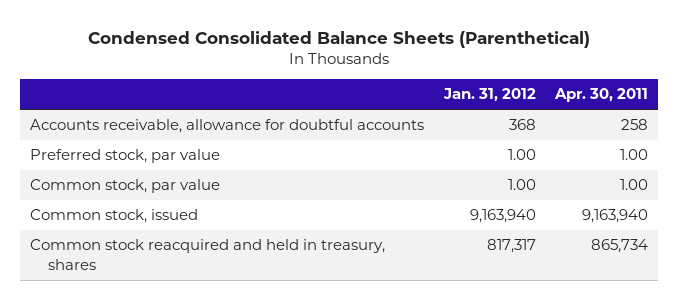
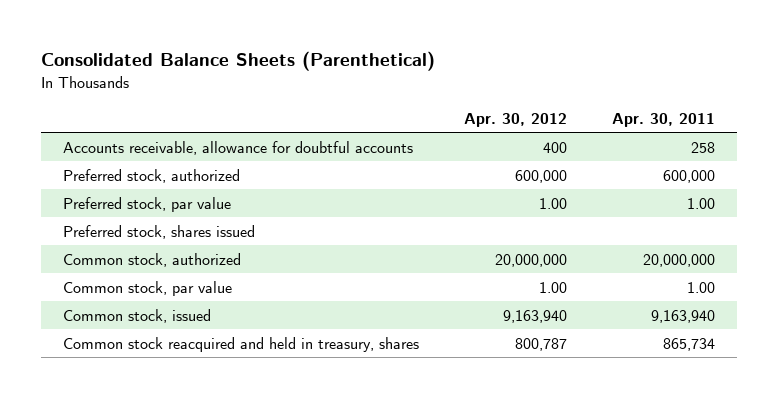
- Condensed Consolidated Balance Sheets (Parenthetical)
+ Consolidated Balance Sheets (Parenthetical)
- | Jan. 31, 2012 | Apr. 30, 2011
+ | Apr. 30, 2012 | Apr. 30, 2011
+ Preferred stock, authorized | 600,000 | 600,000
+ Preferred stock, shares issued
+ Common stock, authorized | 20,000,000 | 20,000,000

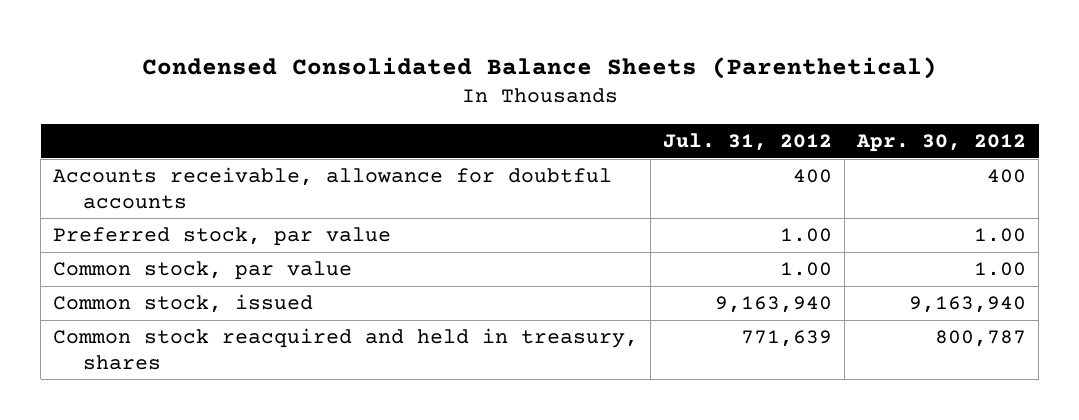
- Consolidated Balance Sheets (Parenthetical)
+ Condensed Consolidated Balance Sheets (Parenthetical)
- | Apr. 30, 2012 | Apr. 30, 2011
+ | Jul. 31, 2012 | Apr. 30, 2012
- Preferred stock, authorized | 600,000 | 600,000
- Preferred stock, shares issued
- Common stock, authorized | 20,000,000 | 20,000,000

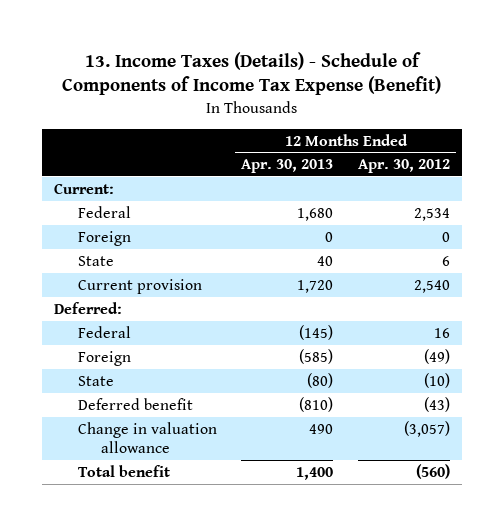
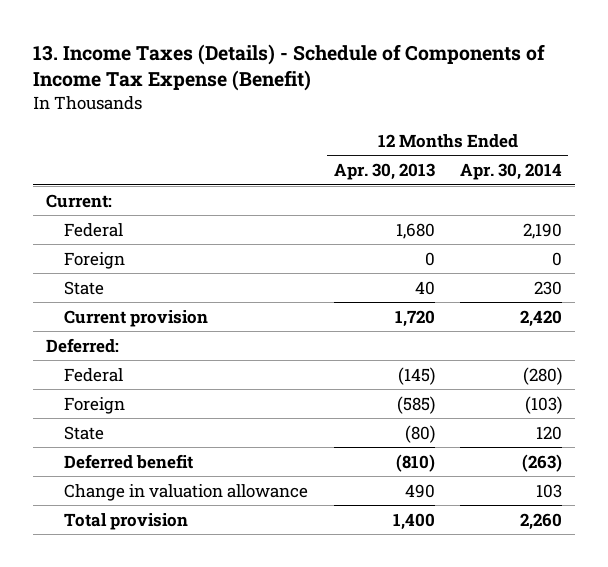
- | 12 Months Ended Apr. 30, 2013 | 12 Months Ended Apr. 30, 2012
+ | 12 Months Ended Apr. 30, 2013 | 12 Months Ended Apr. 30, 2014
- Total benefit | 1,400 | (560)
+ Total provision | 1,400 | 2,260

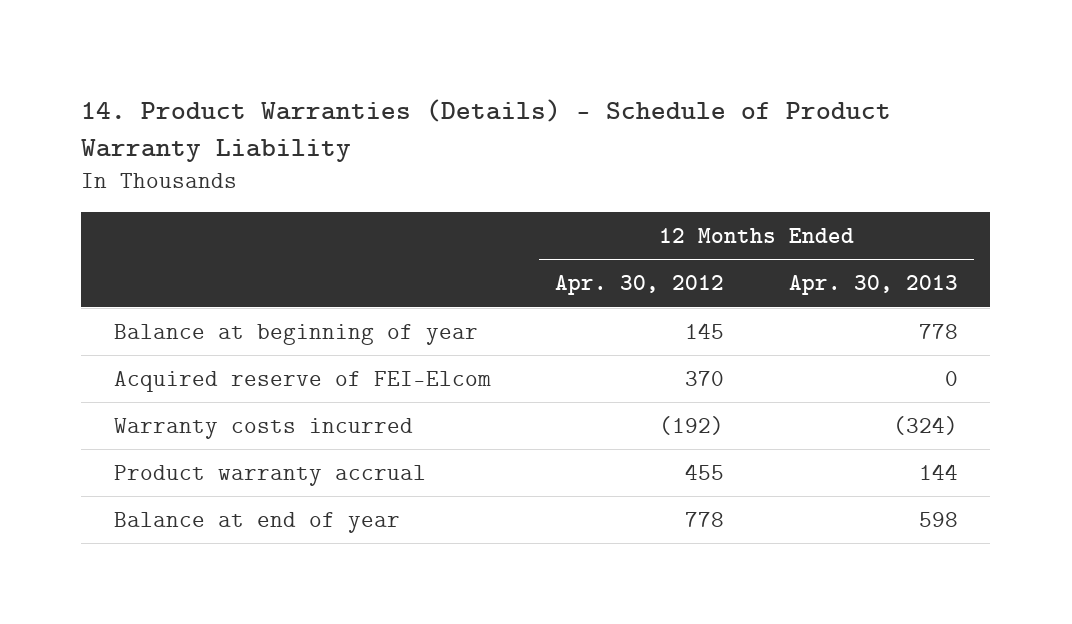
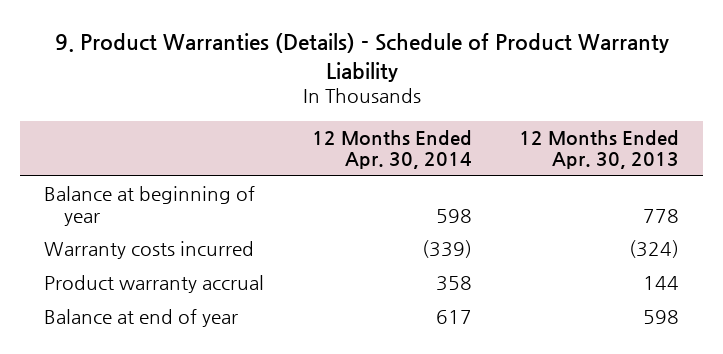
- 14. Product Warranties (Details) - Schedule of Product Warranty Liability
+ 9. Product Warranties (Details) - Schedule of Product Warranty Liability
- | 12 Months Ended Apr. 30, 2012 | 12 Months Ended Apr. 30, 2013
+ | 12 Months Ended Apr. 30, 2014 | 12 Months Ended Apr. 30, 2013
- Acquired reserve of FEI-Elcom | 370 | 0

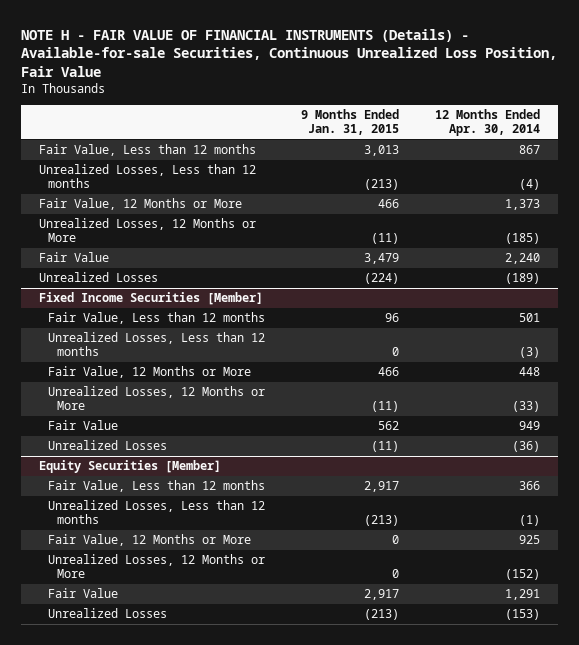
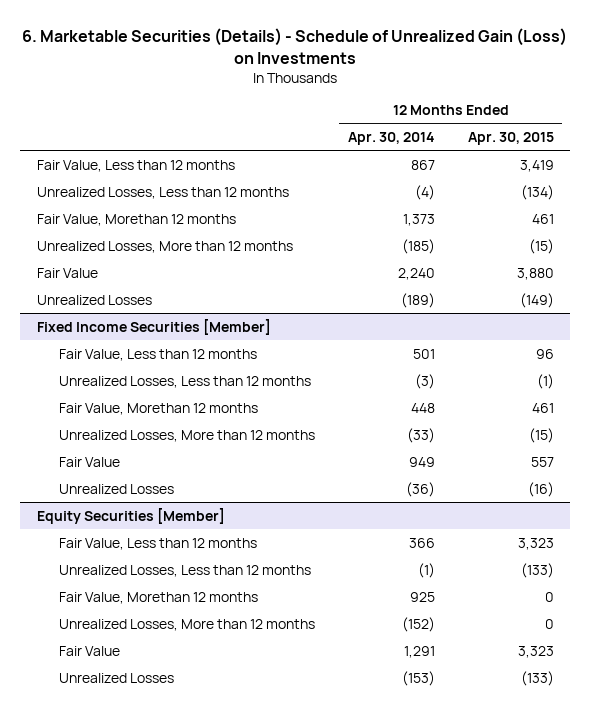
- NOTE H - FAIR VALUE OF FINANCIAL INSTRUMENTS (Details) - Available-for-sale Securities, Continuous Unrealized Loss Position, Fair Value
+ 6. Marketable Securities (Details) - Schedule of Unrealized Gain (Loss) on Investments
- | 9 Months Ended Jan. 31, 2015 | 12 Months Ended Apr. 30, 2014
+ | 12 Months Ended Apr. 30, 2014 | 12 Months Ended Apr. 30, 2015
- Fair Value, 12 Months or More | 466 | 1,373
- Unrealized Losses, 12 Months or More | (11) | (185)
+ Fair Value, Morethan 12 months | 1,373 | 461
+ Unrealized Losses, More than 12 months | (185) | (15)
@ Fixed Income Securities [Member]
- Fair Value, 12 Months or More | 466 | 448
- Unrealized Losses, 12 Months or More | (11) | (33)
+ Fair Value, Morethan 12 months | 448 | 461
+ Unrealized Losses, More than 12 months | (33) | (15)
@ Equity Securities [Member]
- Fair Value, 12 Months or More | 0 | 925
- Unrealized Losses, 12 Months or More | 0 | (152)
+ Fair Value, Morethan 12 months | 925 | 0
+ Unrealized Losses, More than 12 months | (152) | 0

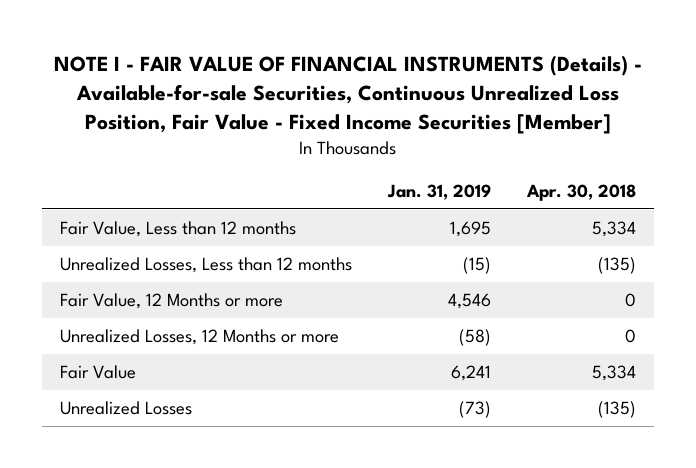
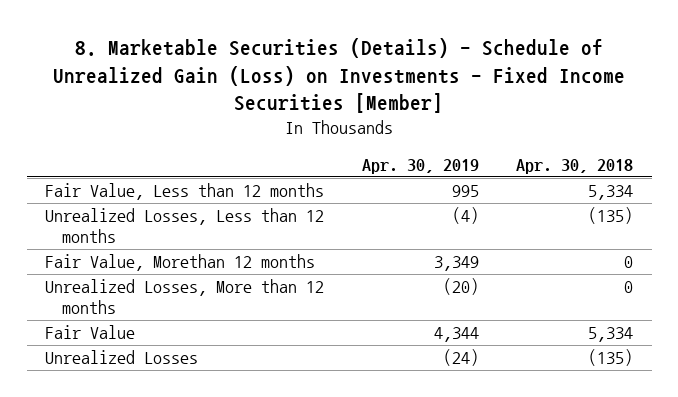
- NOTE I - FAIR VALUE OF FINANCIAL INSTRUMENTS (Details) - Available-for-sale Securities, Continuous Unrealized Loss Position, Fair Value - Fixed Income Securities [Member]
+ 8. Marketable Securities (Details) - Schedule of Unrealized Gain (Loss) on Investments - Fixed Income Securities [Member]
- | Jan. 31, 2019 | Apr. 30, 2018
+ | Apr. 30, 2019 | Apr. 30, 2018
- Fair Value, 12 Months or more | 4,546 | 0
- Unrealized Losses, 12 Months or more | (58) | 0
+ Fair Value, Morethan 12 months | 3,349 | 0
+ Unrealized Losses, More than 12 months | (20) | 0

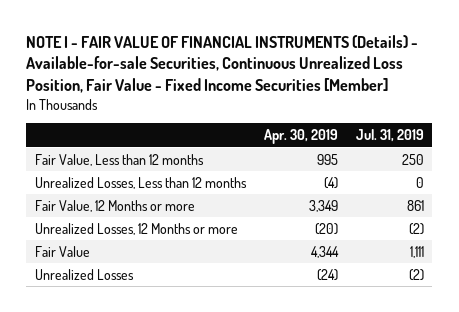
- 8. Marketable Securities (Details) - Schedule of Unrealized Gain (Loss) on Investments - Fixed Income Securities [Member]
+ NOTE I - FAIR VALUE OF FINANCIAL INSTRUMENTS (Details) - Available-for-sale Securities, Continuous Unrealized Loss Position, Fair Value - Fixed Income Securities [Member]
- | Apr. 30, 2019 | Apr. 30, 2018
+ | Apr. 30, 2019 | Jul. 31, 2019
- Fair Value, Morethan 12 months | 3,349 | 0
- Unrealized Losses, More than 12 months | (20) | 0
+ Fair Value, 12 Months or more | 3,349 | 861
+ Unrealized Losses, 12 Months or more | (20) | (2)

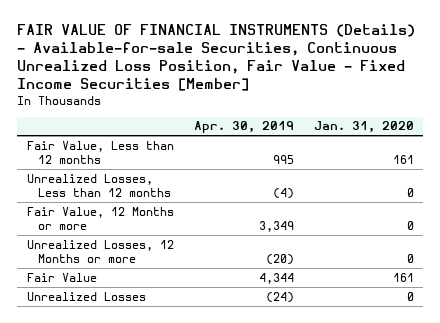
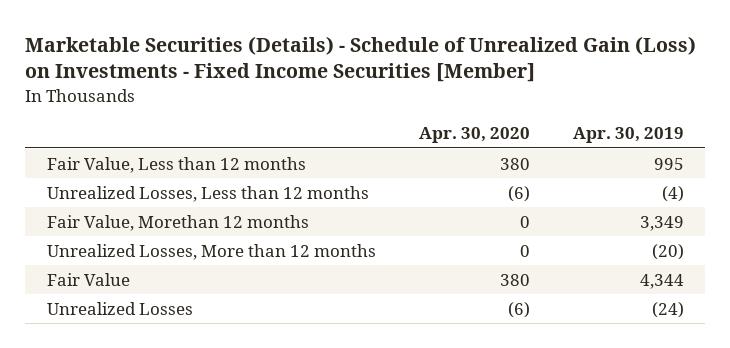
- FAIR VALUE OF FINANCIAL INSTRUMENTS (Details) - Available-for-sale Securities, Continuous Unrealized Loss Position, Fair Value - Fixed Income Securities [Member]
+ Marketable Securities (Details) - Schedule of Unrealized Gain (Loss) on Investments - Fixed Income Securities [Member]
- | Apr. 30, 2019 | Jan. 31, 2020
+ | Apr. 30, 2020 | Apr. 30, 2019
- Fair Value, 12 Months or more | 3,349 | 0
- Unrealized Losses, 12 Months or more | (20) | 0
+ Fair Value, Morethan 12 months | 0 | 3,349
+ Unrealized Losses, More than 12 months | 0 | (20)

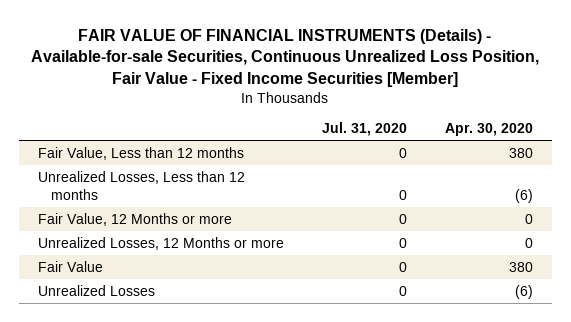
- Marketable Securities (Details) - Schedule of Unrealized Gain (Loss) on Investments - Fixed Income Securities [Member]
+ FAIR VALUE OF FINANCIAL INSTRUMENTS (Details) - Available-for-sale Securities, Continuous Unrealized Loss Position, Fair Value - Fixed Income Securities [Member]
- | Apr. 30, 2020 | Apr. 30, 2019
+ | Jul. 31, 2020 | Apr. 30, 2020
- Fair Value, Morethan 12 months | 0 | 3,349
- Unrealized Losses, More than 12 months | 0 | (20)
+ Fair Value, 12 Months or more | 0 | 0
+ Unrealized Losses, 12 Months or more | 0 | 0

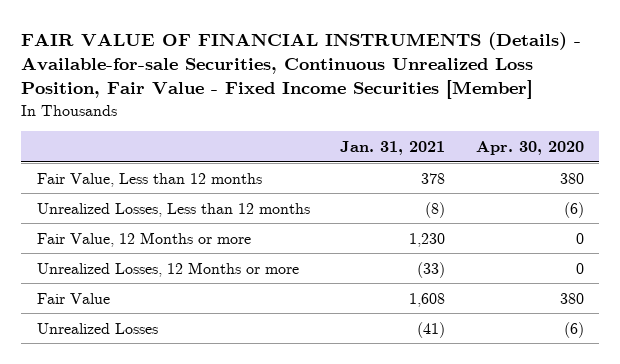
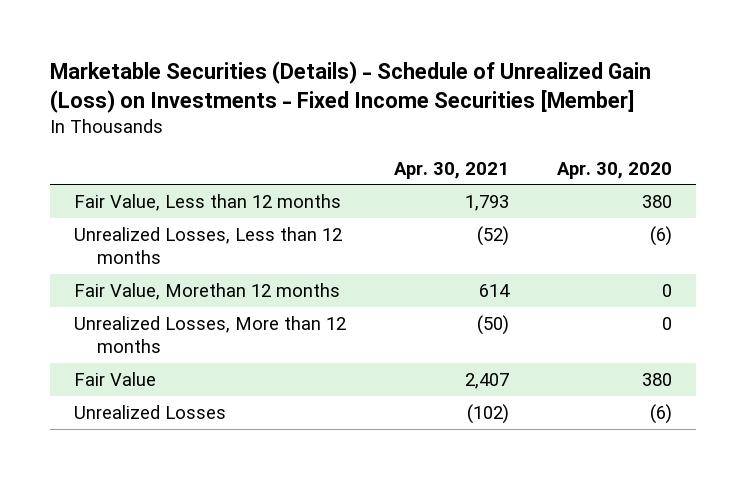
- FAIR VALUE OF FINANCIAL INSTRUMENTS (Details) - Available-for-sale Securities, Continuous Unrealized Loss Position, Fair Value - Fixed Income Securities [Member]
+ Marketable Securities (Details) - Schedule of Unrealized Gain (Loss) on Investments - Fixed Income Securities [Member]
- | Jan. 31, 2021 | Apr. 30, 2020
+ | Apr. 30, 2021 | Apr. 30, 2020
- Fair Value, 12 Months or more | 1,230 | 0
- Unrealized Losses, 12 Months or more | (33) | 0
+ Fair Value, Morethan 12 months | 614 | 0
+ Unrealized Losses, More than 12 months | (50) | 0

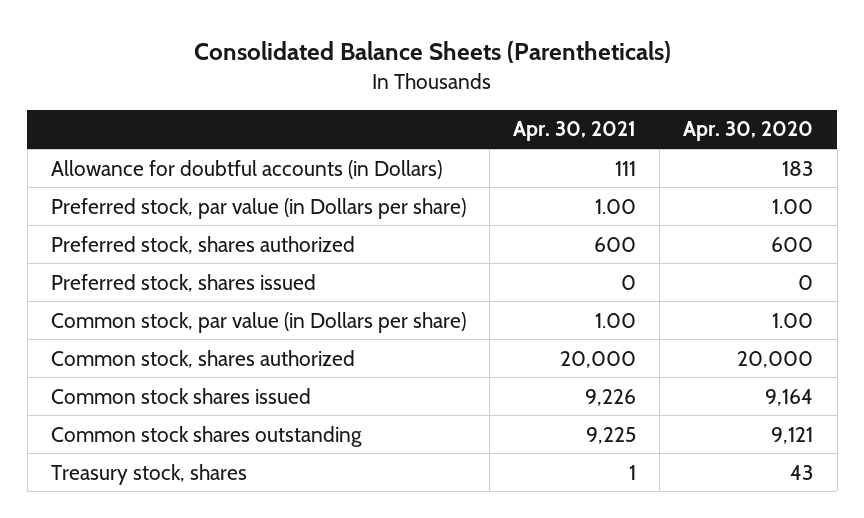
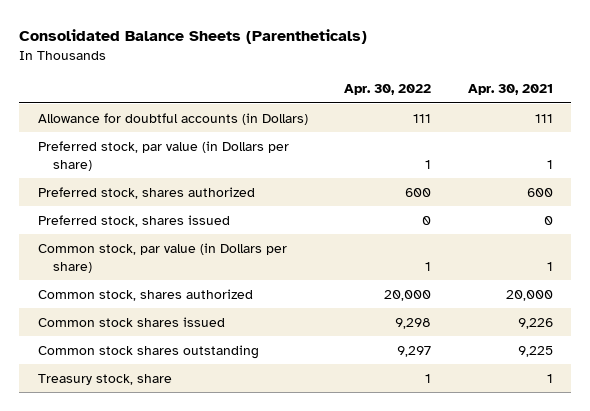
- | Apr. 30, 2021 | Apr. 30, 2020
+ | Apr. 30, 2022 | Apr. 30, 2021
- Preferred stock, par value (in Dollars per share) | 1.00 | 1.00
+ Preferred stock, par value (in Dollars per share) | 1 | 1
- Common stock, par value (in Dollars per share) | 1.00 | 1.00
+ Common stock, par value (in Dollars per share) | 1 | 1
- Treasury stock, shares | 1 | 43
+ Treasury stock, share | 1 | 1

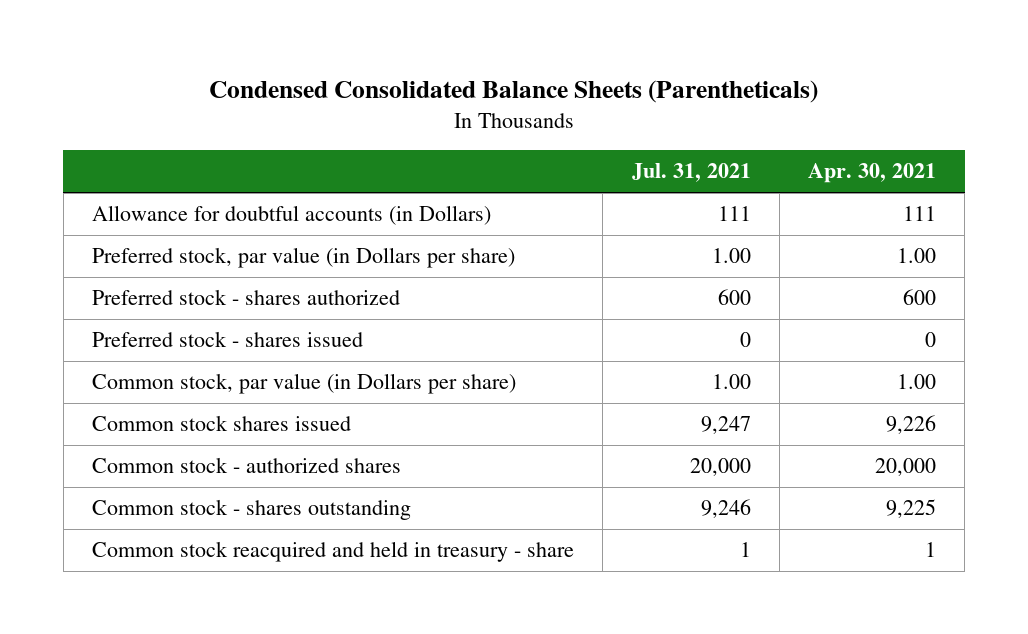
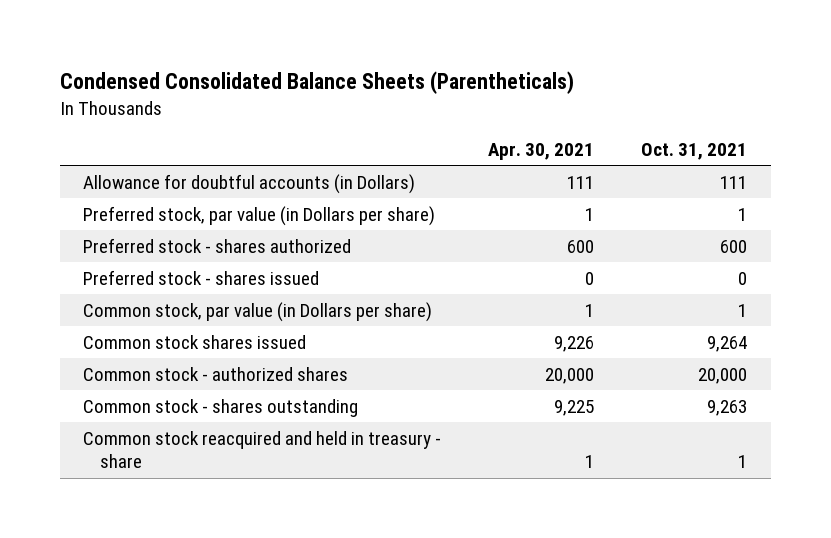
- | Jul. 31, 2021 | Apr. 30, 2021
+ | Apr. 30, 2021 | Oct. 31, 2021
- Preferred stock, par value (in Dollars per share) | 1.00 | 1.00
+ Preferred stock, par value (in Dollars per share) | 1 | 1
- Common stock, par value (in Dollars per share) | 1.00 | 1.00
+ Common stock, par value (in Dollars per share) | 1 | 1

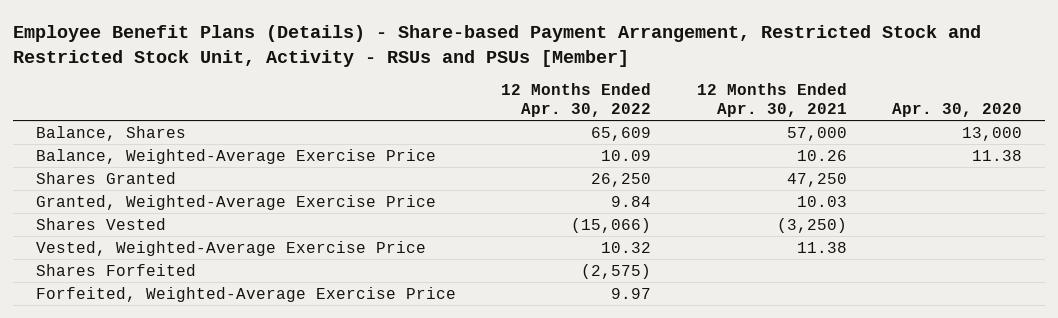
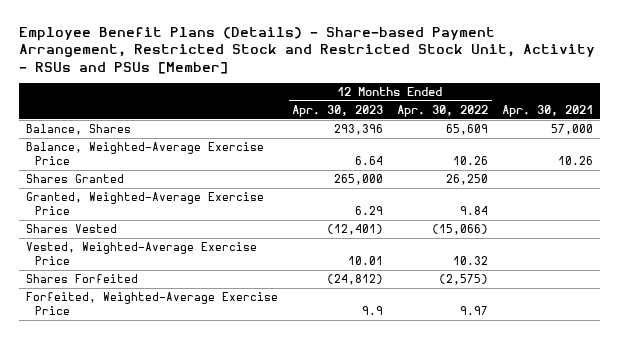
- | 12 Months Ended Apr. 30, 2022 | 12 Months Ended Apr. 30, 2021 | Apr. 30, 2020
+ | 12 Months Ended Apr. 30, 2023 | 12 Months Ended Apr. 30, 2022 | Apr. 30, 2021
- Balance, Weighted-Average Exercise Price | 10.09 | 10.26 | 11.38
+ Balance, Weighted-Average Exercise Price | 6.64 | 10.26 | 10.26

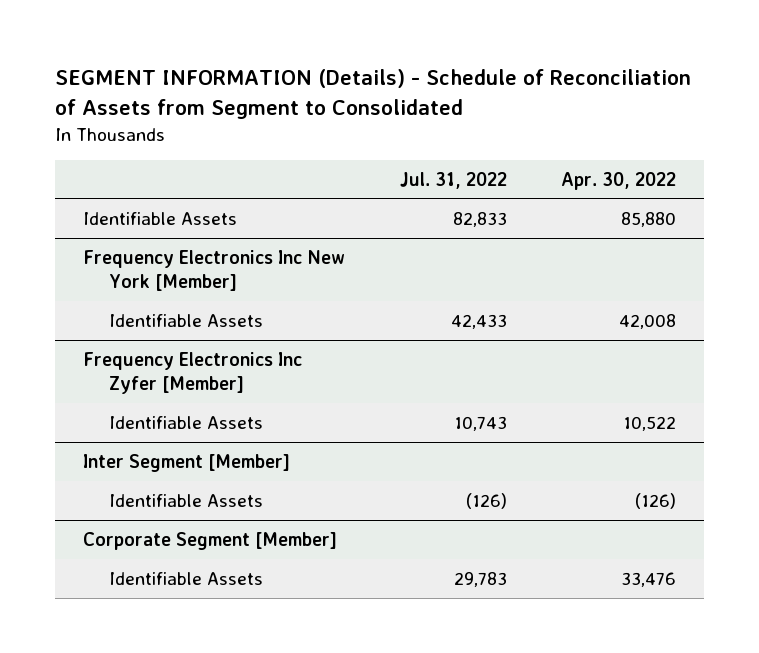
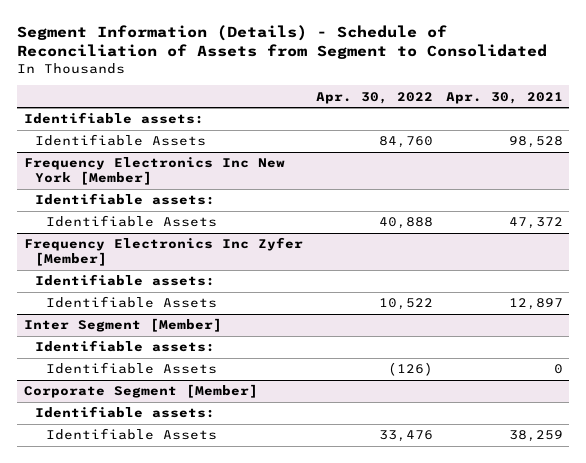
- SEGMENT INFORMATION (Details) - Schedule of Reconciliation of Assets from Segment to Consolidated
+ Segment Information (Details) - Schedule of Reconciliation of Assets from Segment to Consolidated
- | Jul. 31, 2022 | Apr. 30, 2022
+ | Apr. 30, 2022 | Apr. 30, 2021
- Identifiable Assets | 82,833 | 85,880
+ Identifiable assets:
+ Identifiable Assets | 84,760 | 98,528
@ Frequency Electronics Inc New York [Member]
- Identifiable Assets | 42,433 | 42,008
+ Identifiable assets:
+ Identifiable Assets | 40,888 | 47,372
@ Frequency Electronics Inc Zyfer [Member]
+ Identifiable assets:
@ Inter Segment [Member]
+ Identifiable assets:
@ Corporate Segment [Member]
+ Identifiable assets:

